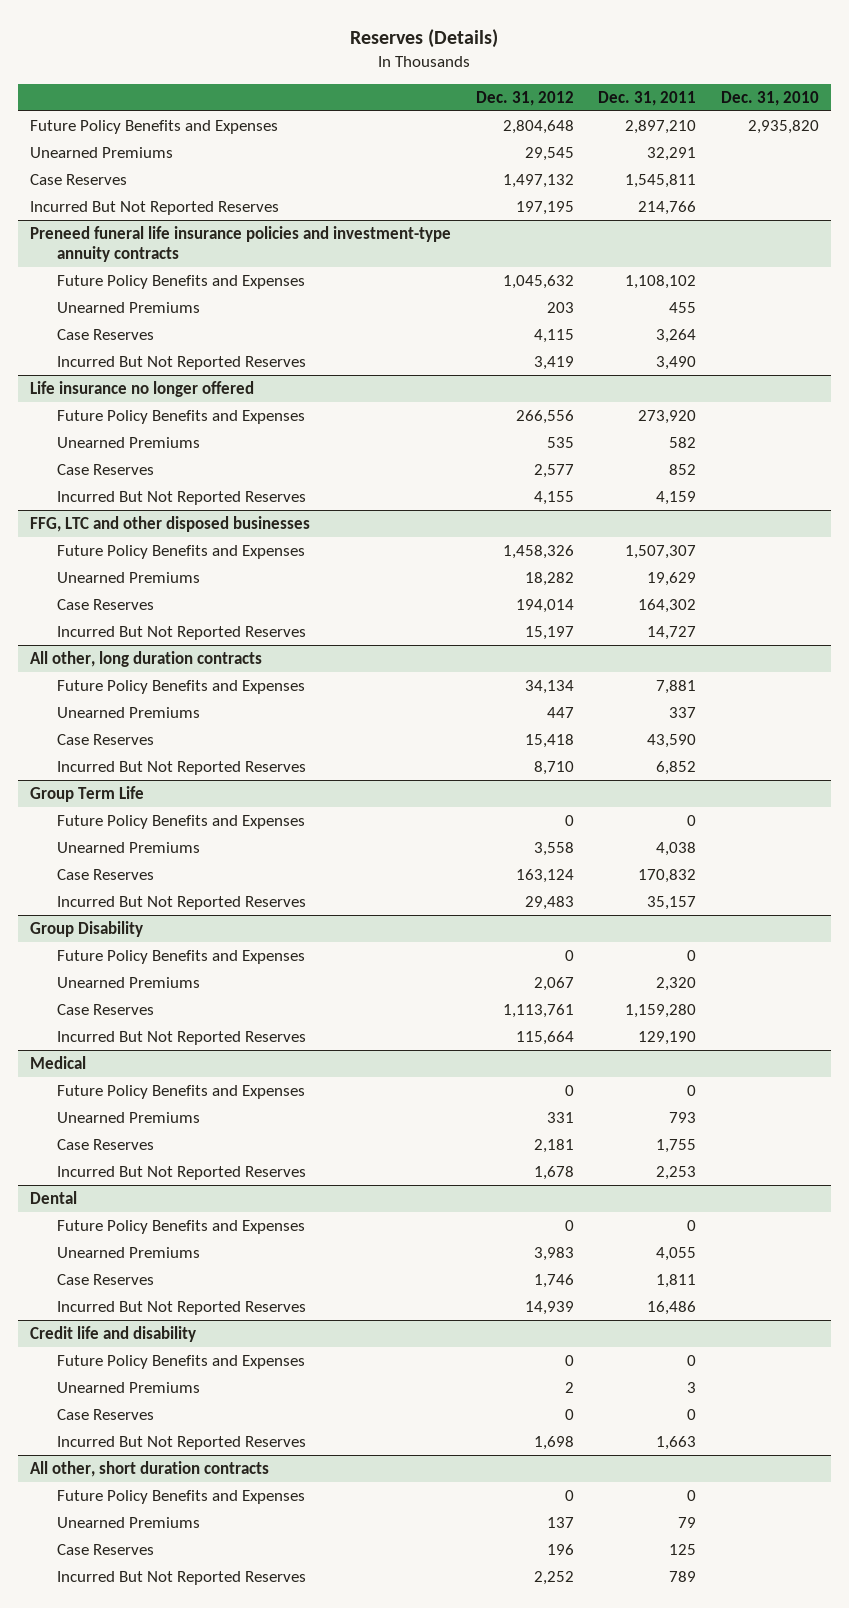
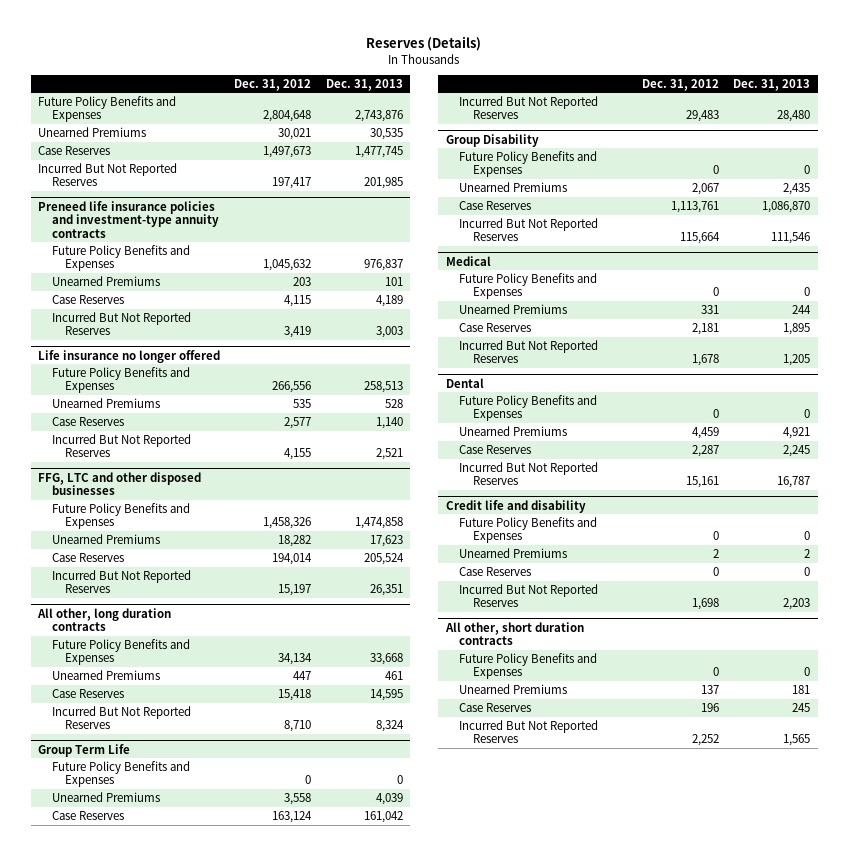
- | Dec. 31, 2012 | Dec. 31, 2011 | Dec. 31, 2010
+ | Dec. 31, 2012 | Dec. 31, 2013
- Unearned Premiums | 29,545 | 32,291 |
- Case Reserves | 1,497,132 | 1,545,811 |
- Incurred But Not Reported Reserves | 197,195 | 214,766 |
- Preneed funeral life insurance policies and investment-type annuity contracts
+ Unearned Premiums | 30,021 | 30,535
+ Case Reserves | 1,497,673 | 1,477,745
+ Incurred But Not Reported Reserves | 197,417 | 201,985
+ Preneed life insurance policies and investment-type annuity contracts
@ Dental
- Unearned Premiums | 3,983 | 4,055 |
- Case Reserves | 1,746 | 1,811 |
- Incurred But Not Reported Reserves | 14,939 | 16,486 |
+ Unearned Premiums | 4,459 | 4,921
+ Case Reserves | 2,287 | 2,245
+ Incurred But Not Reported Reserves | 15,161 | 16,787

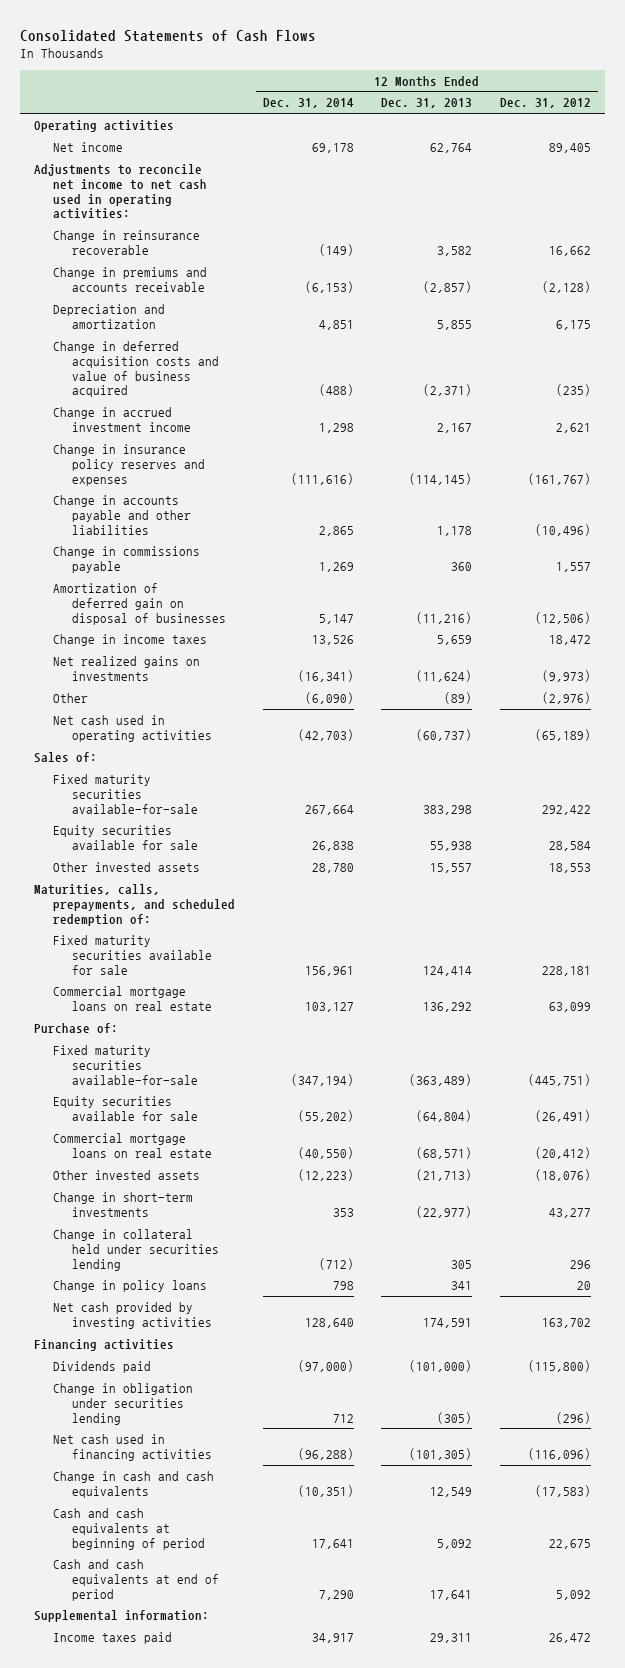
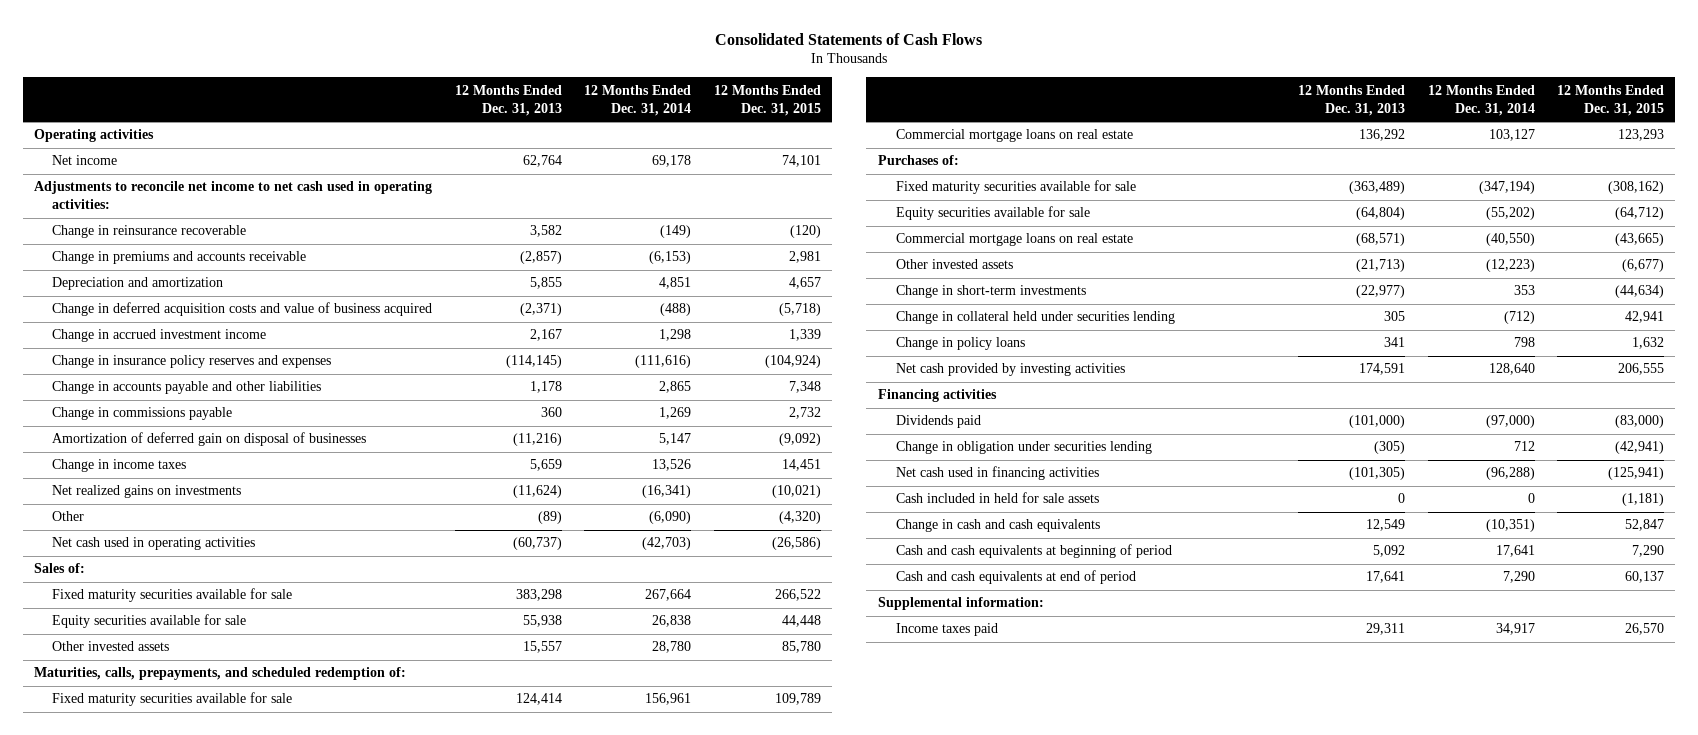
- | 12 Months Ended Dec. 31, 2014 | 12 Months Ended Dec. 31, 2013 | 12 Months Ended Dec. 31, 2012
+ | 12 Months Ended Dec. 31, 2013 | 12 Months Ended Dec. 31, 2014 | 12 Months Ended Dec. 31, 2015
- Fixed maturity securities available-for-sale | 267,664 | 383,298 | 292,422
+ Fixed maturity securities available for sale | 383,298 | 267,664 | 266,522
- Purchase of:
- Fixed maturity securities available-for-sale | (347,194) | (363,489) | (445,751)
+ Purchases of:
+ Fixed maturity securities available for sale | (363,489) | (347,194) | (308,162)
+ Cash included in held for sale assets | 0 | 0 | (1,181)

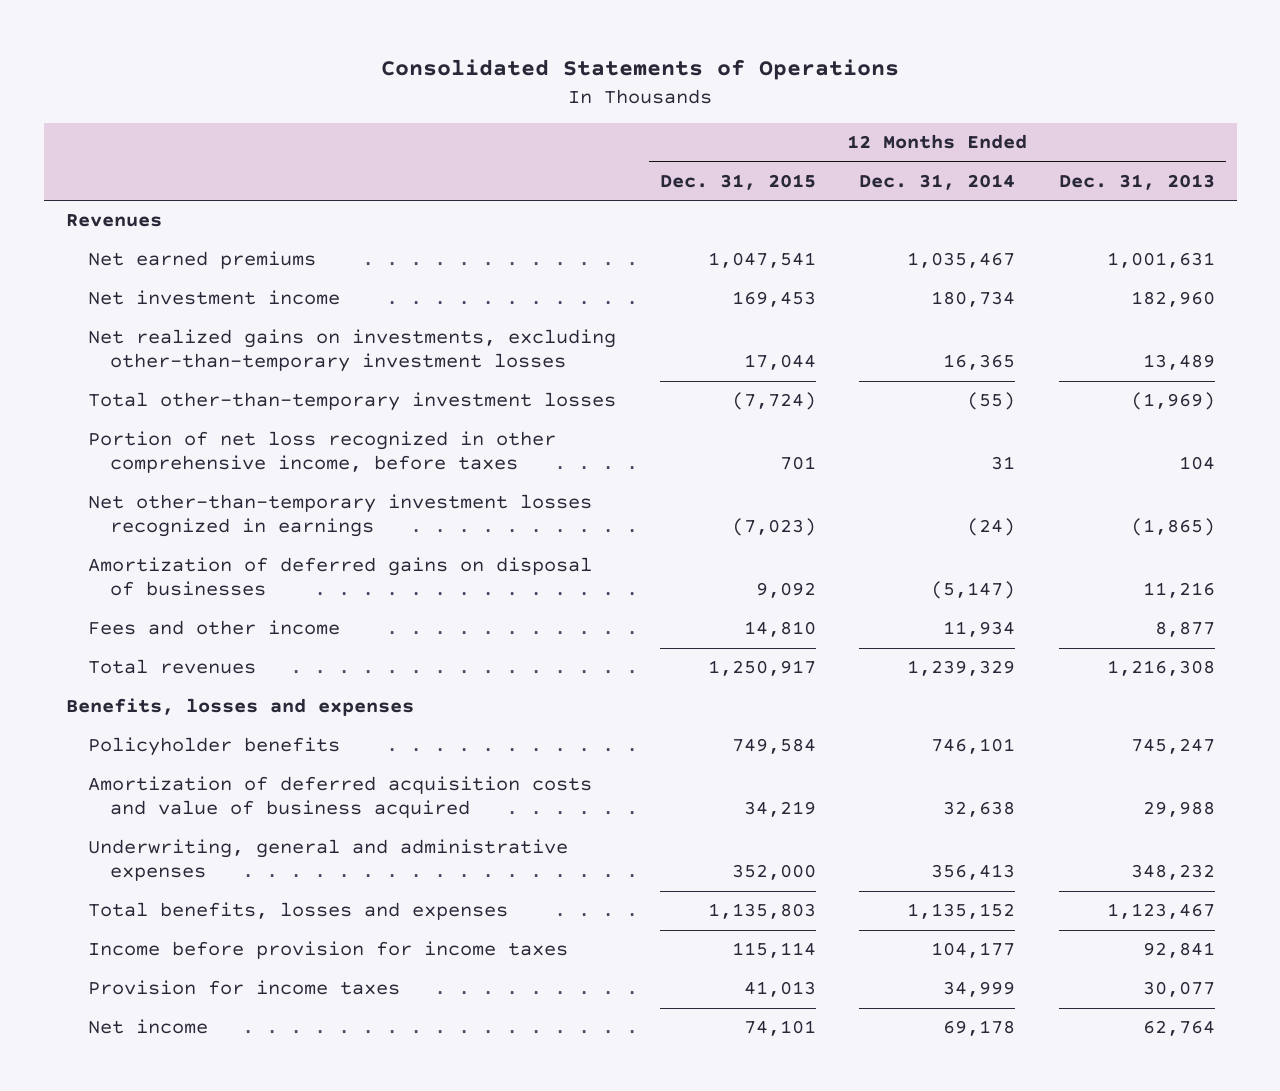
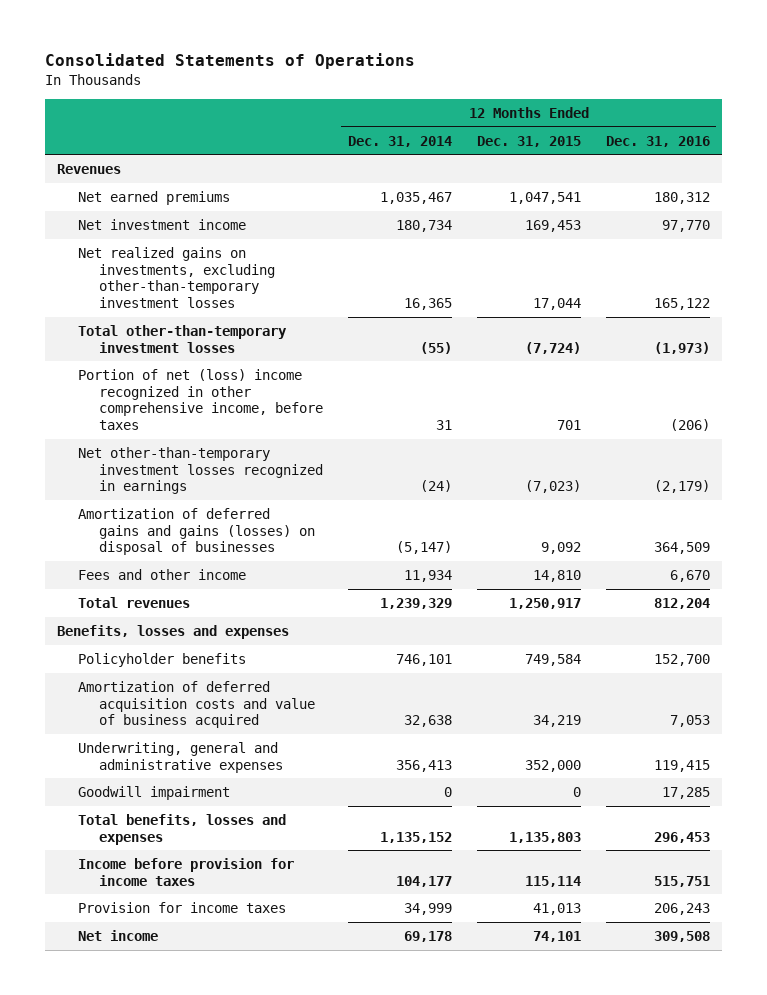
- | 12 Months Ended Dec. 31, 2015 | 12 Months Ended Dec. 31, 2014 | 12 Months Ended Dec. 31, 2013
+ | 12 Months Ended Dec. 31, 2014 | 12 Months Ended Dec. 31, 2015 | 12 Months Ended Dec. 31, 2016
- Portion of net loss recognized in other comprehensive income, before taxes | 701 | 31 | 104
+ Portion of net (loss) income recognized in other comprehensive income, before taxes | 31 | 701 | (206)
- Amortization of deferred gains on disposal of businesses | 9,092 | (5,147) | 11,216
+ Amortization of deferred gains and gains (losses) on disposal of businesses | (5,147) | 9,092 | 364,509
+ Goodwill impairment | 0 | 0 | 17,285

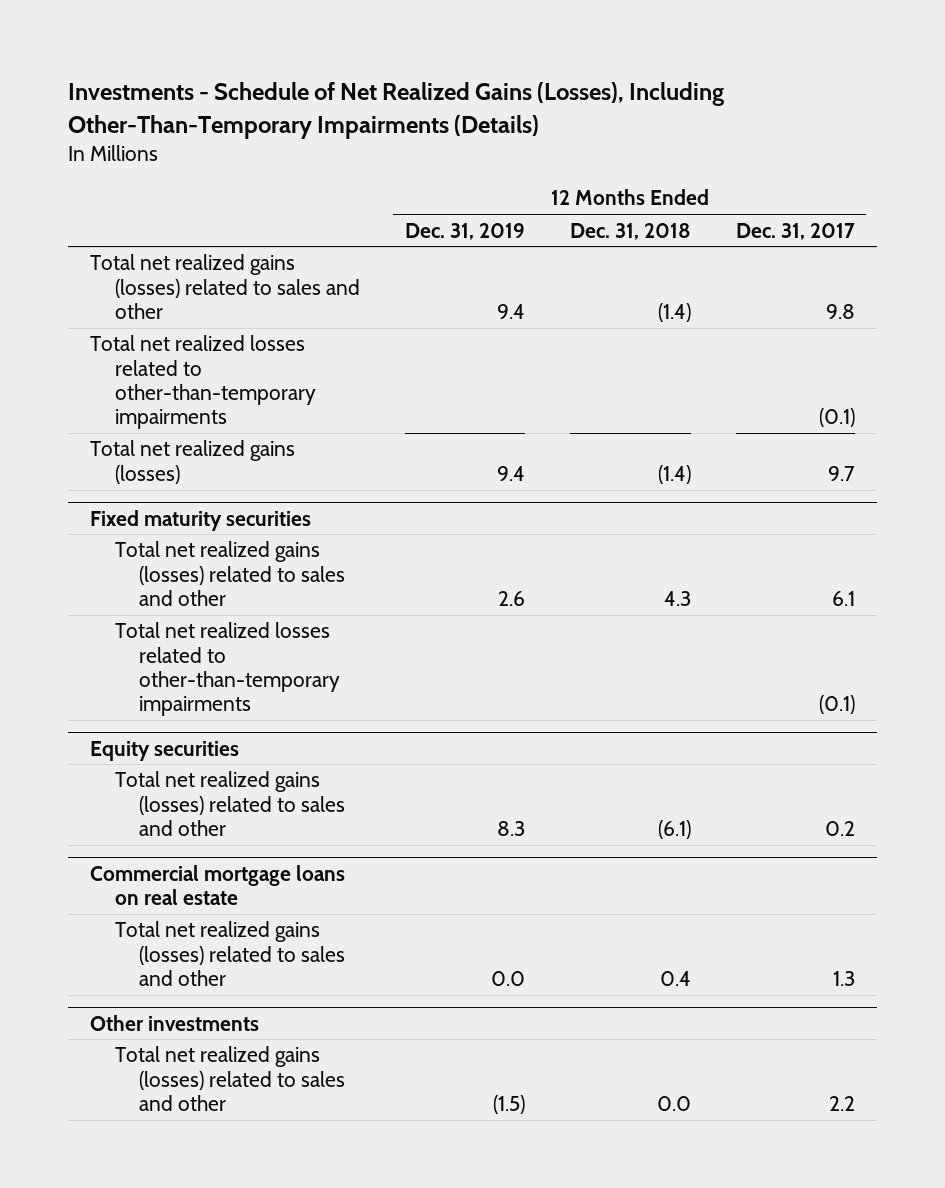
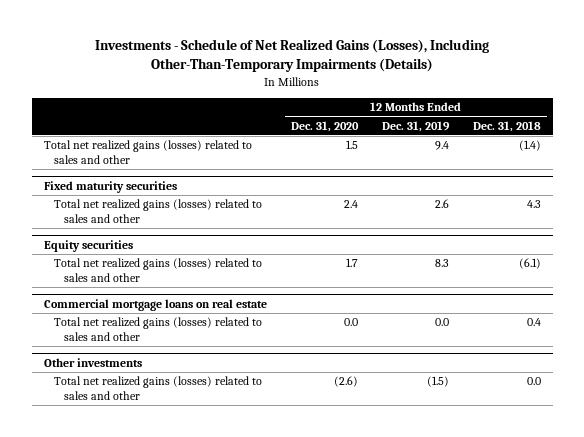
- | 12 Months Ended Dec. 31, 2019 | 12 Months Ended Dec. 31, 2018 | 12 Months Ended Dec. 31, 2017
+ | 12 Months Ended Dec. 31, 2020 | 12 Months Ended Dec. 31, 2019 | 12 Months Ended Dec. 31, 2018
- Total net realized losses related to other-than-temporary impairments | | | (0.1)
- Total net realized gains (losses) | 9.4 | (1.4) | 9.7
@ Fixed maturity securities
- Total net realized losses related to other-than-temporary impairments | | | (0.1)

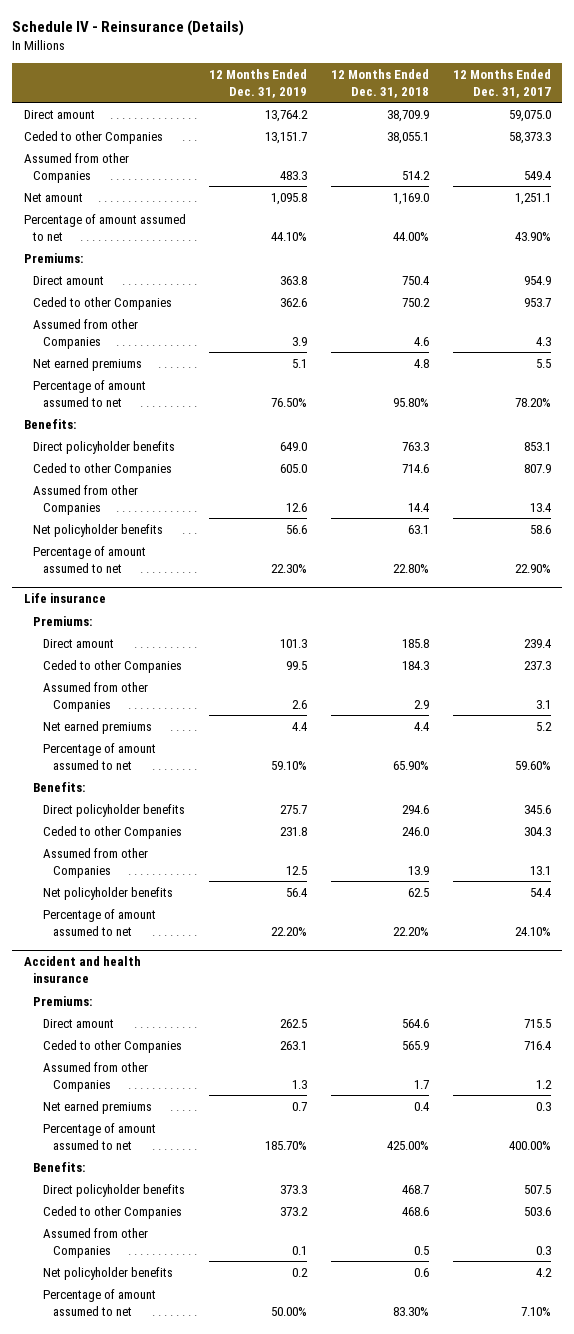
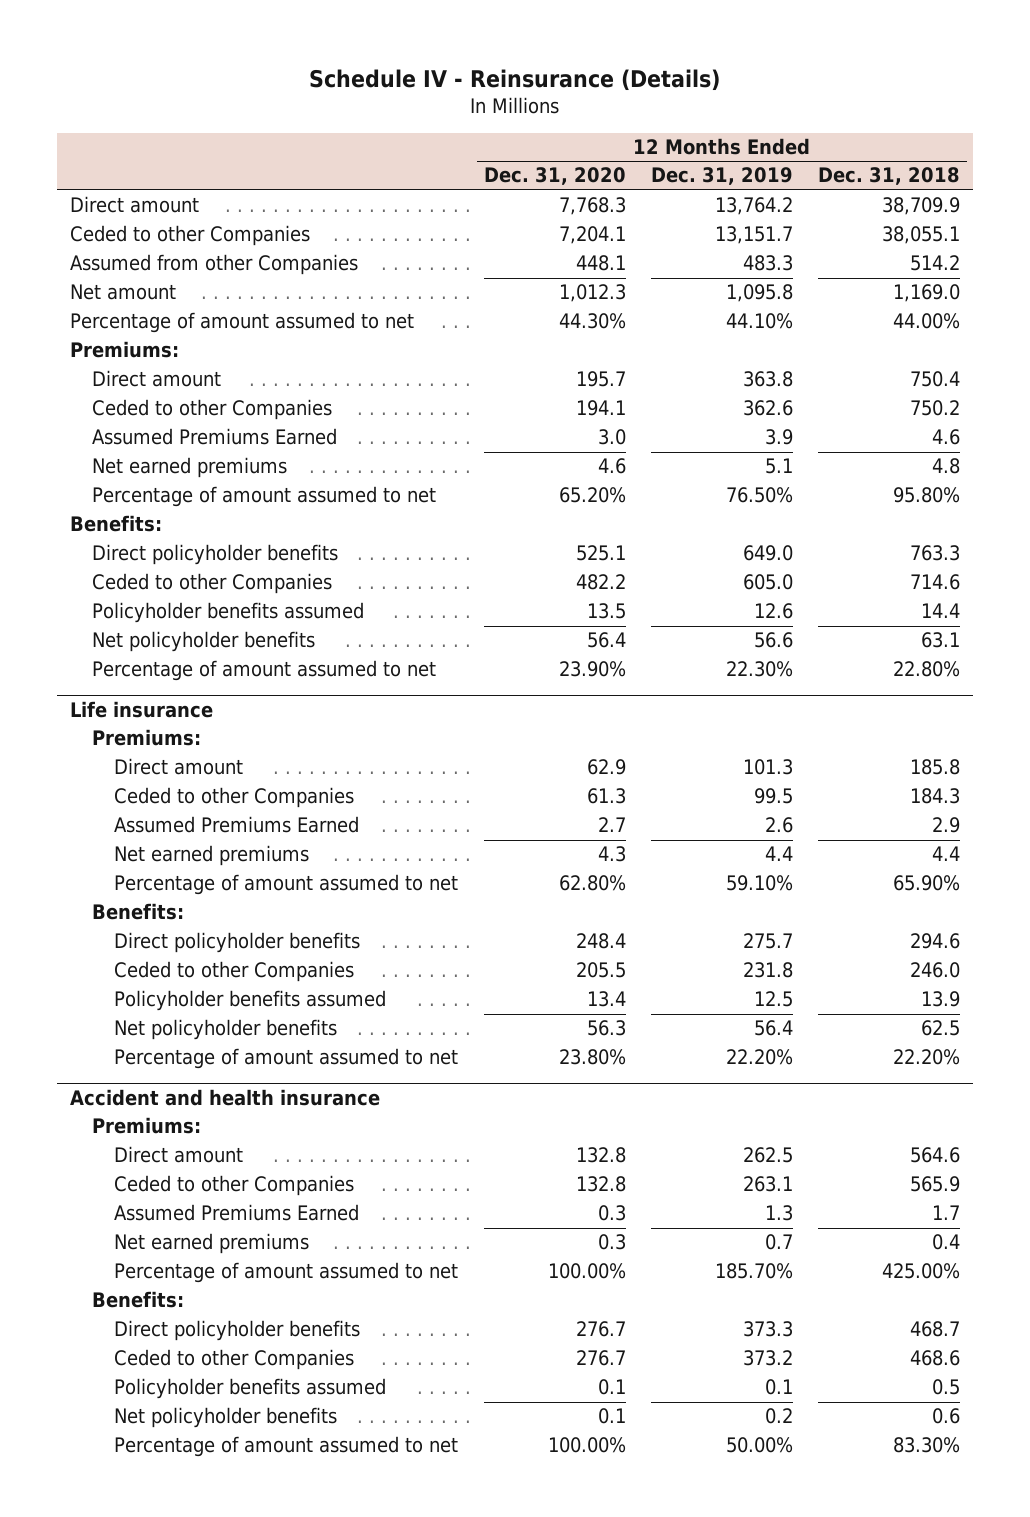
- | 12 Months Ended Dec. 31, 2019 | 12 Months Ended Dec. 31, 2018 | 12 Months Ended Dec. 31, 2017
+ | 12 Months Ended Dec. 31, 2020 | 12 Months Ended Dec. 31, 2019 | 12 Months Ended Dec. 31, 2018
- Assumed from other Companies | 3.9 | 4.6 | 4.3
+ Assumed Premiums Earned | 3.0 | 3.9 | 4.6
- Assumed from other Companies | 12.6 | 14.4 | 13.4
+ Policyholder benefits assumed | 13.5 | 12.6 | 14.4
@ Life insurance
- Assumed from other Companies | 2.6 | 2.9 | 3.1
+ Assumed Premiums Earned | 2.7 | 2.6 | 2.9
- Assumed from other Companies | 12.5 | 13.9 | 13.1
+ Policyholder benefits assumed | 13.4 | 12.5 | 13.9
@ Accident and health insurance
- Assumed from other Companies | 1.3 | 1.7 | 1.2
+ Assumed Premiums Earned | 0.3 | 1.3 | 1.7
- Assumed from other Companies | 0.1 | 0.5 | 0.3
+ Policyholder benefits assumed | 0.1 | 0.1 | 0.5

